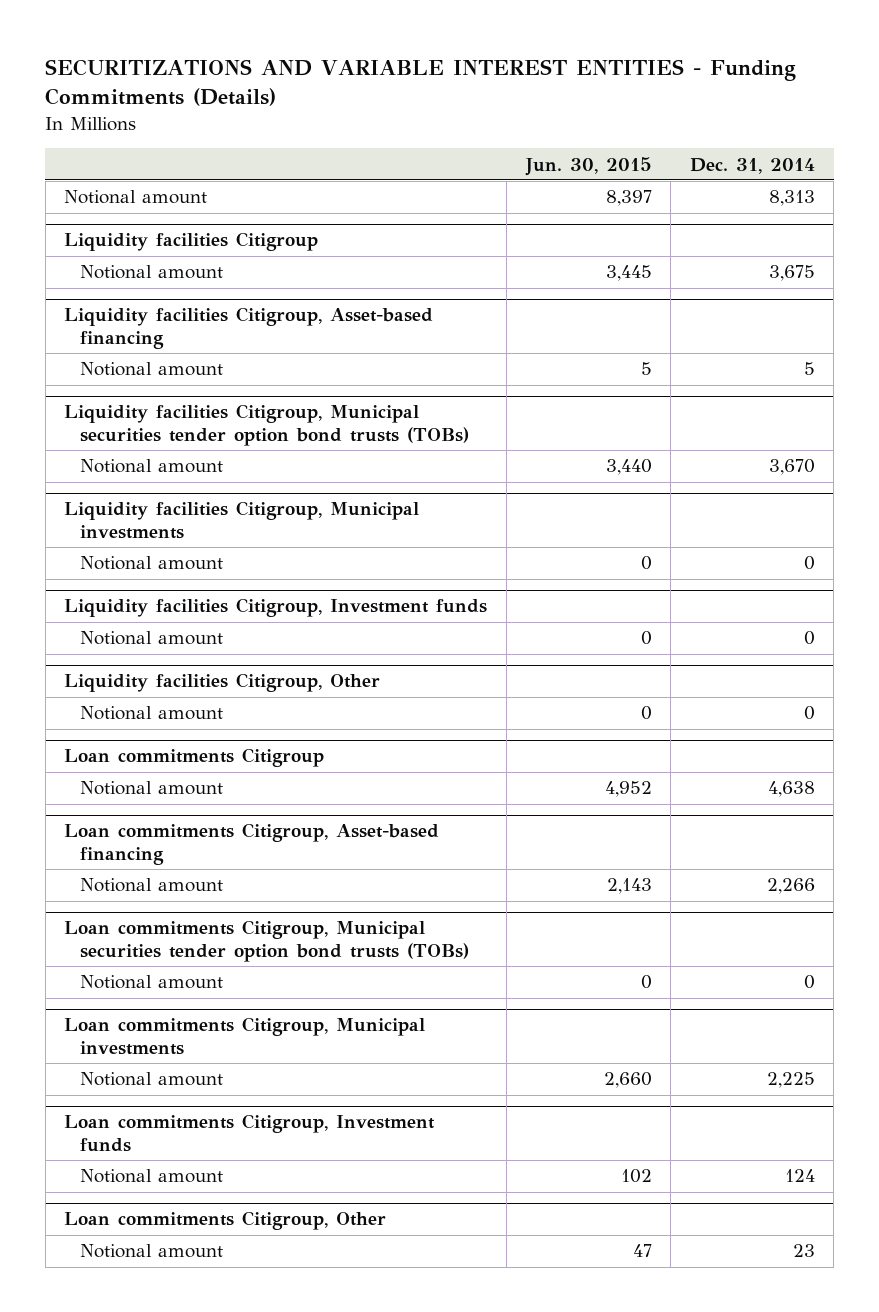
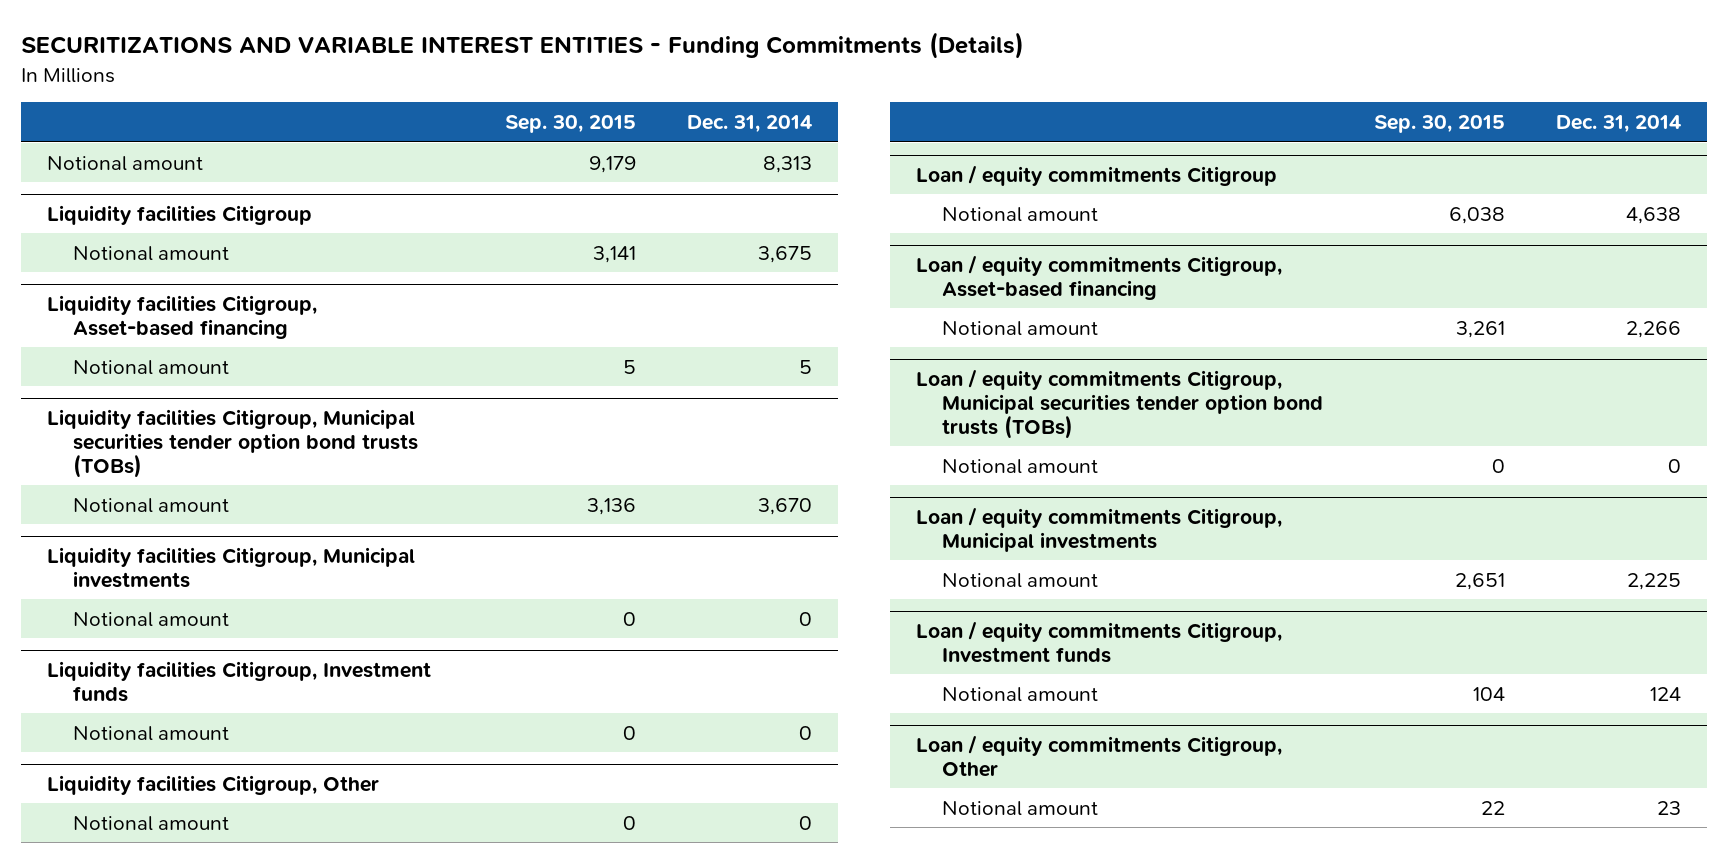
- | Jun. 30, 2015 | Dec. 31, 2014
+ | Sep. 30, 2015 | Dec. 31, 2014
- Loan commitments Citigroup
+ Loan / equity commitments Citigroup
- Loan commitments Citigroup, Asset-based financing
+ Loan / equity commitments Citigroup, Asset-based financing
- Loan commitments Citigroup, Municipal securities tender option bond trusts (TOBs)
+ Loan / equity commitments Citigroup, Municipal securities tender option bond trusts (TOBs)
- Loan commitments Citigroup, Municipal investments
+ Loan / equity commitments Citigroup, Municipal investments
- Loan commitments Citigroup, Investment funds
+ Loan / equity commitments Citigroup, Investment funds
- Loan commitments Citigroup, Other
+ Loan / equity commitments Citigroup, Other

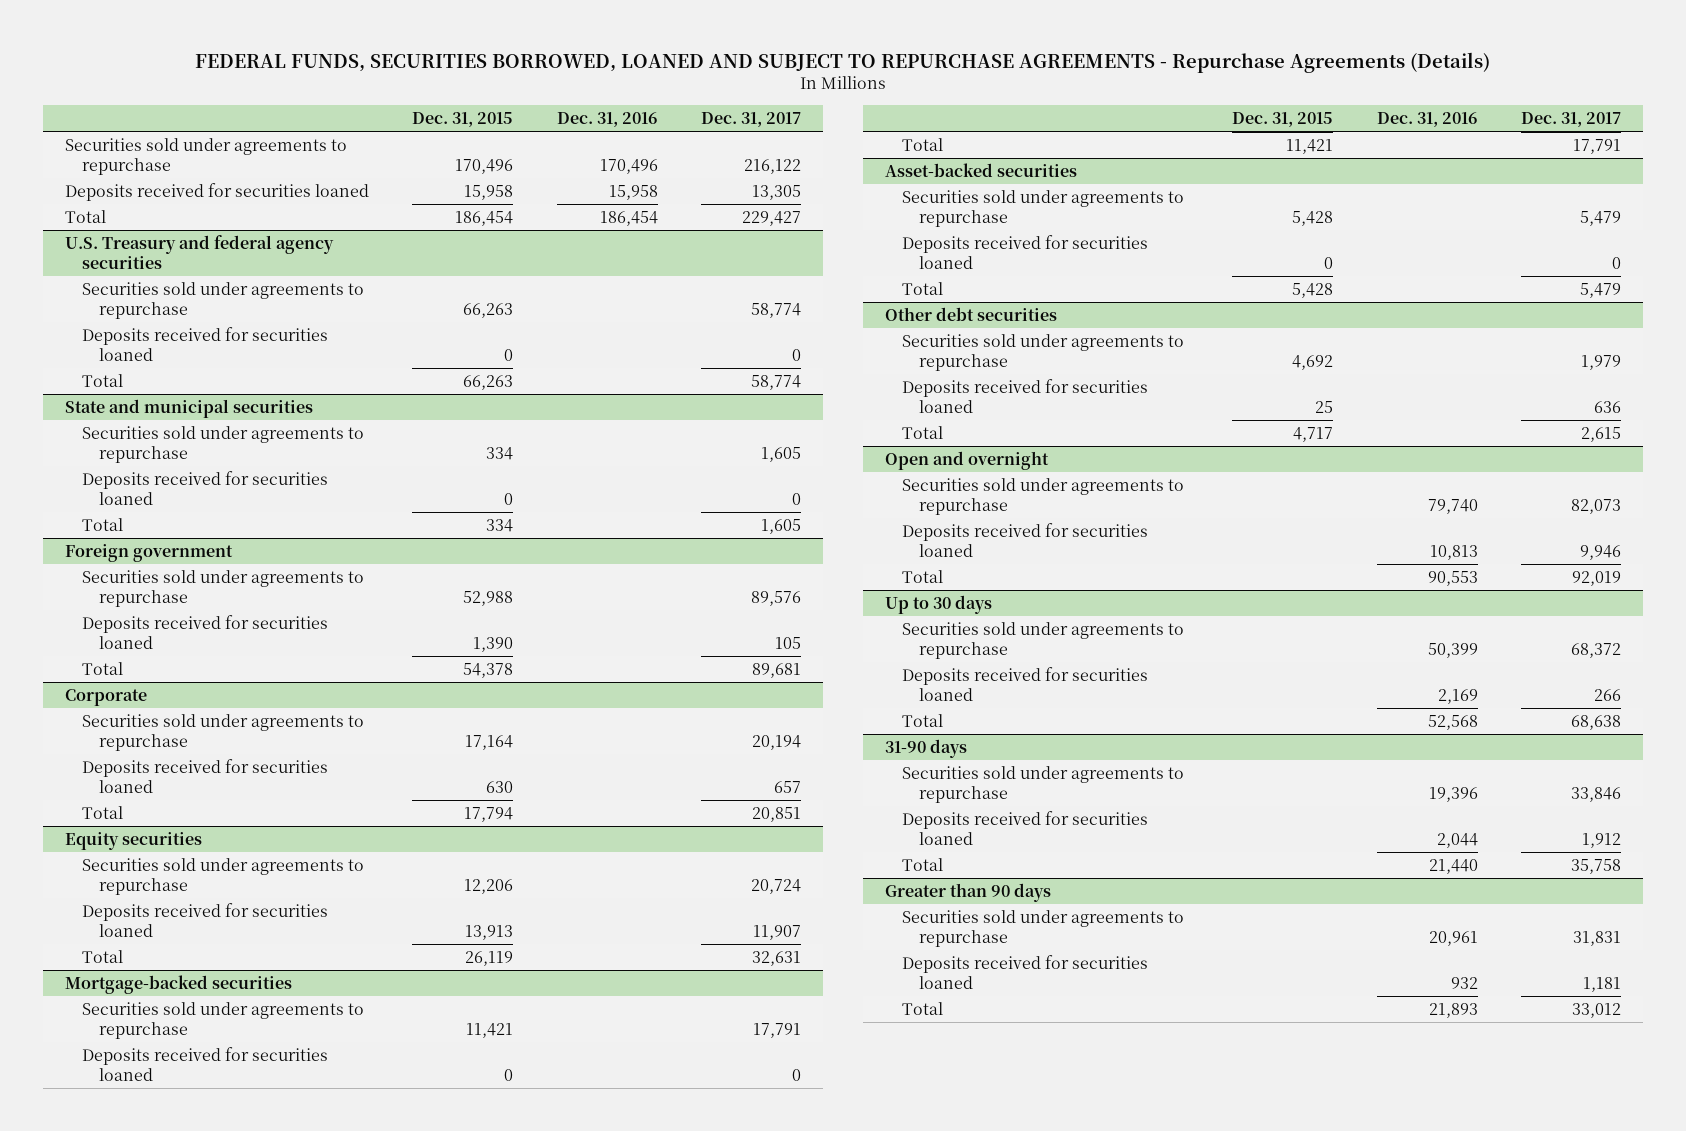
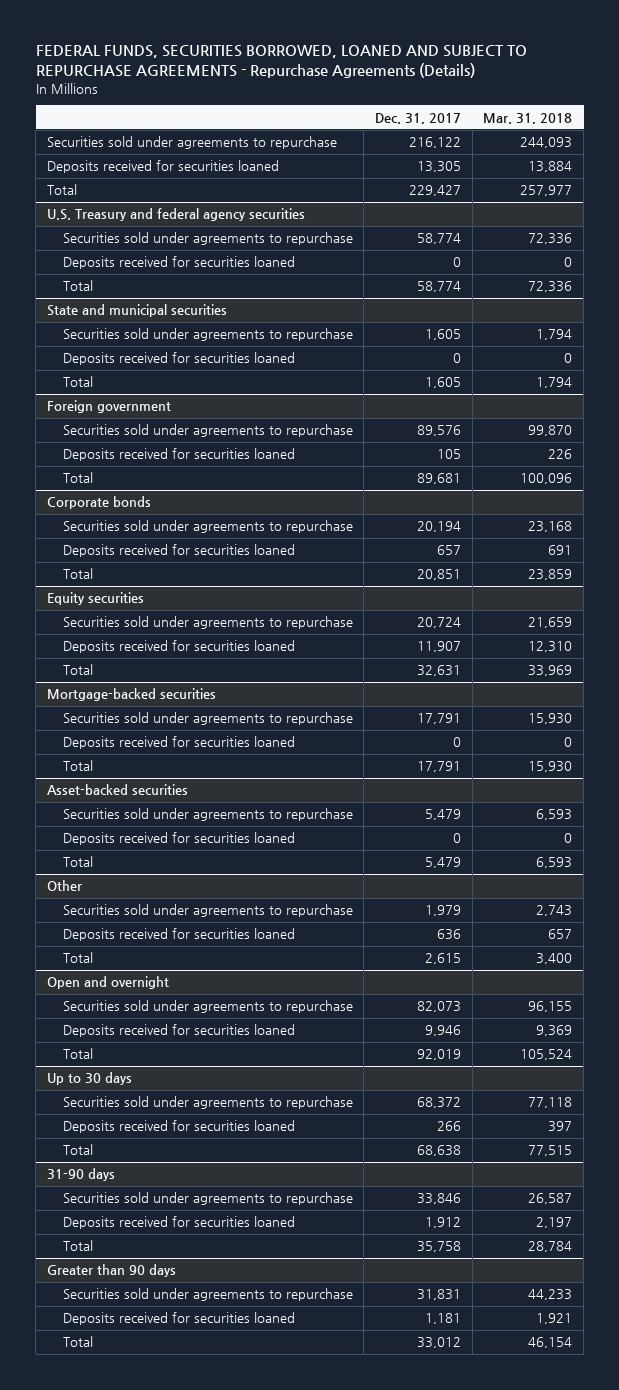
- | Dec. 31, 2015 | Dec. 31, 2016 | Dec. 31, 2017
+ | Dec. 31, 2017 | Mar. 31, 2018
- Corporate
+ Corporate bonds
- Other debt securities
+ Other

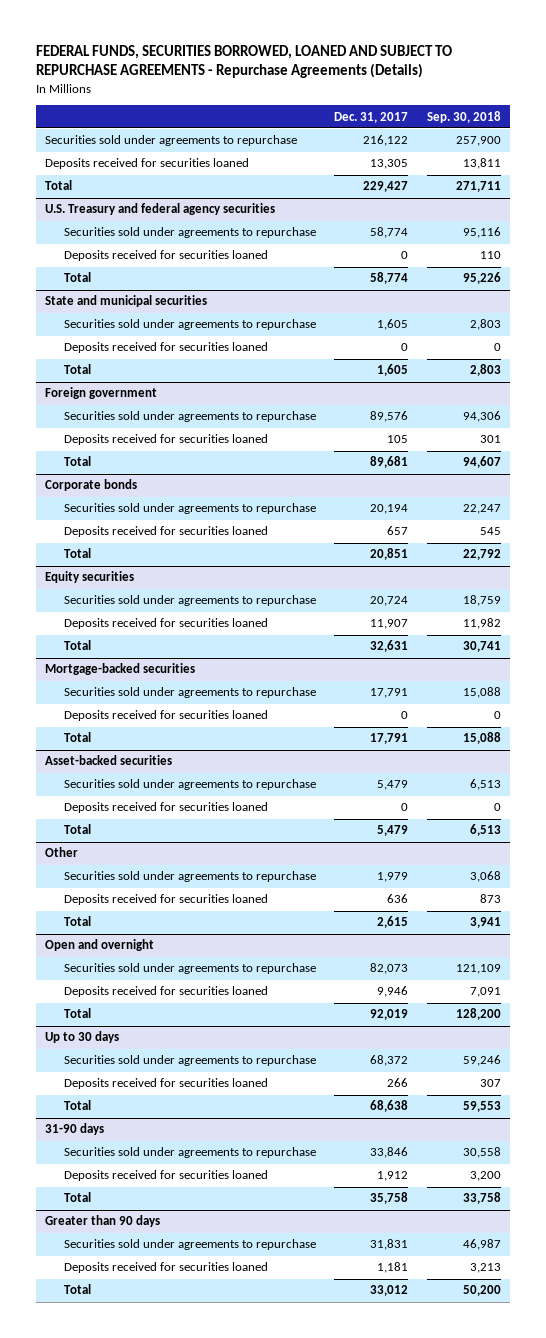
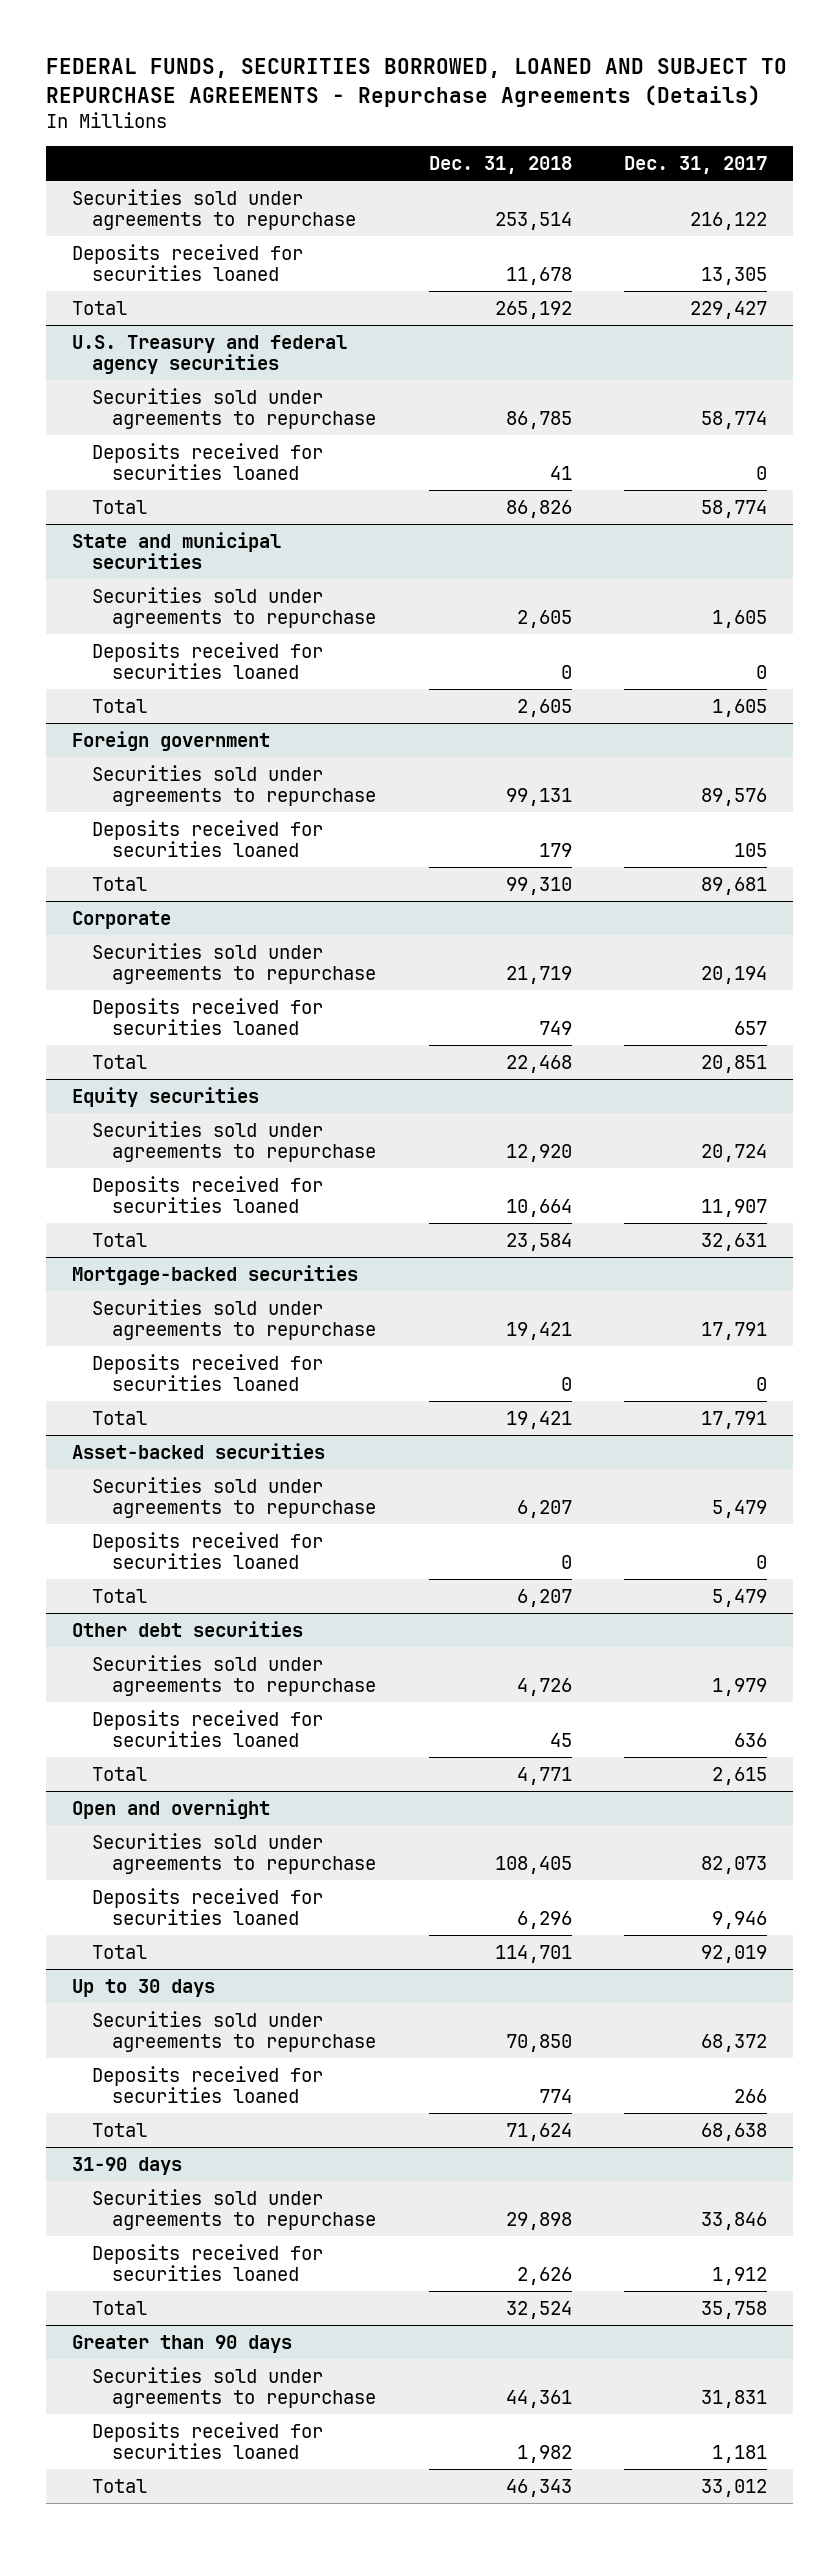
- | Dec. 31, 2017 | Sep. 30, 2018
+ | Dec. 31, 2018 | Dec. 31, 2017
- Corporate bonds
+ Corporate
- Other
+ Other debt securities

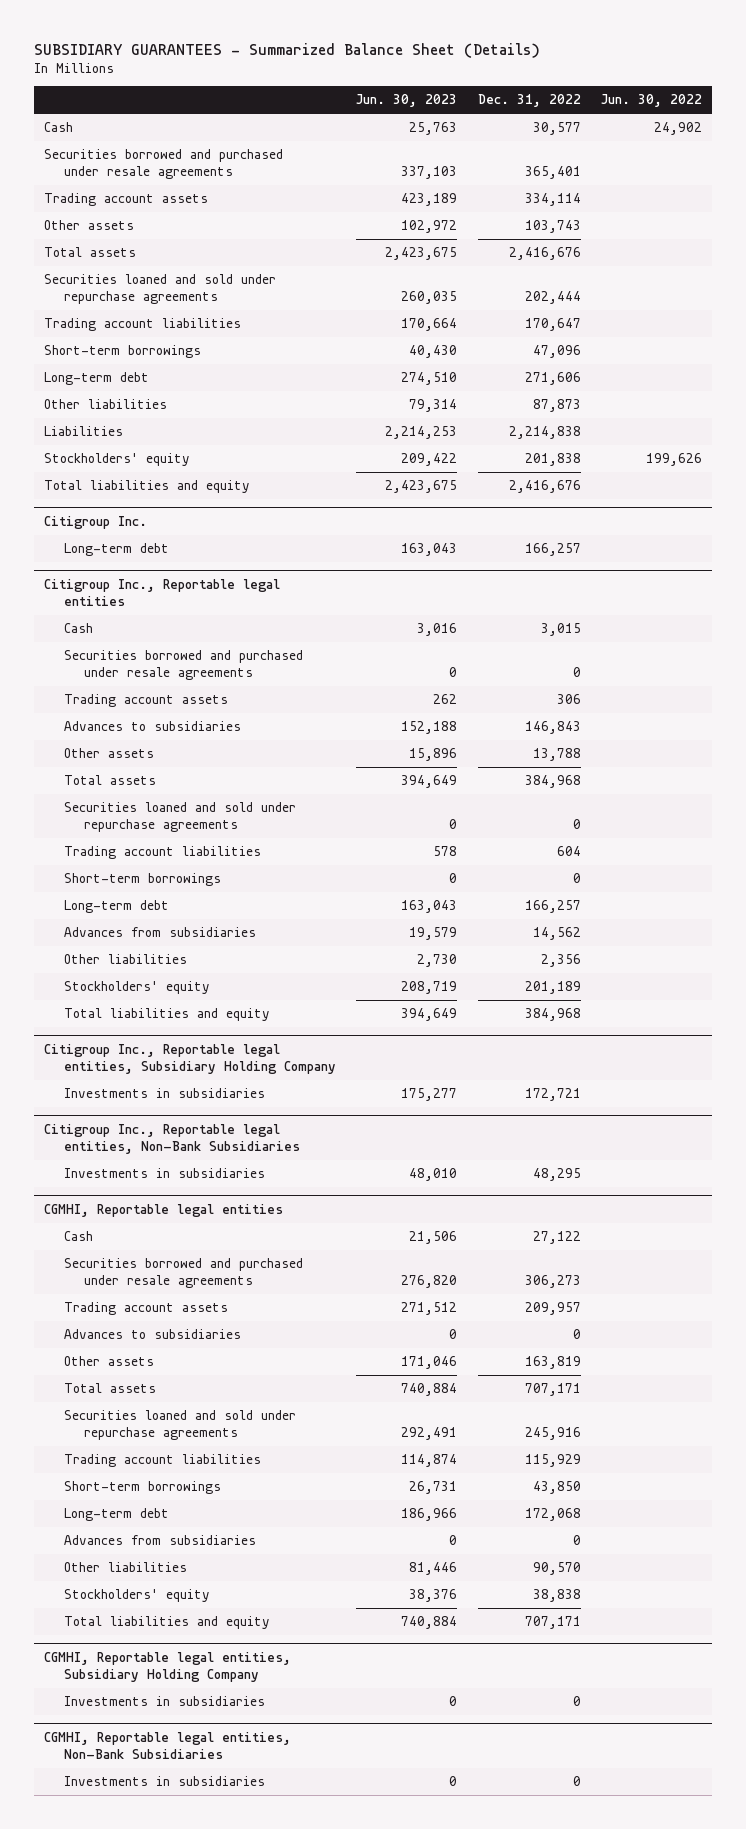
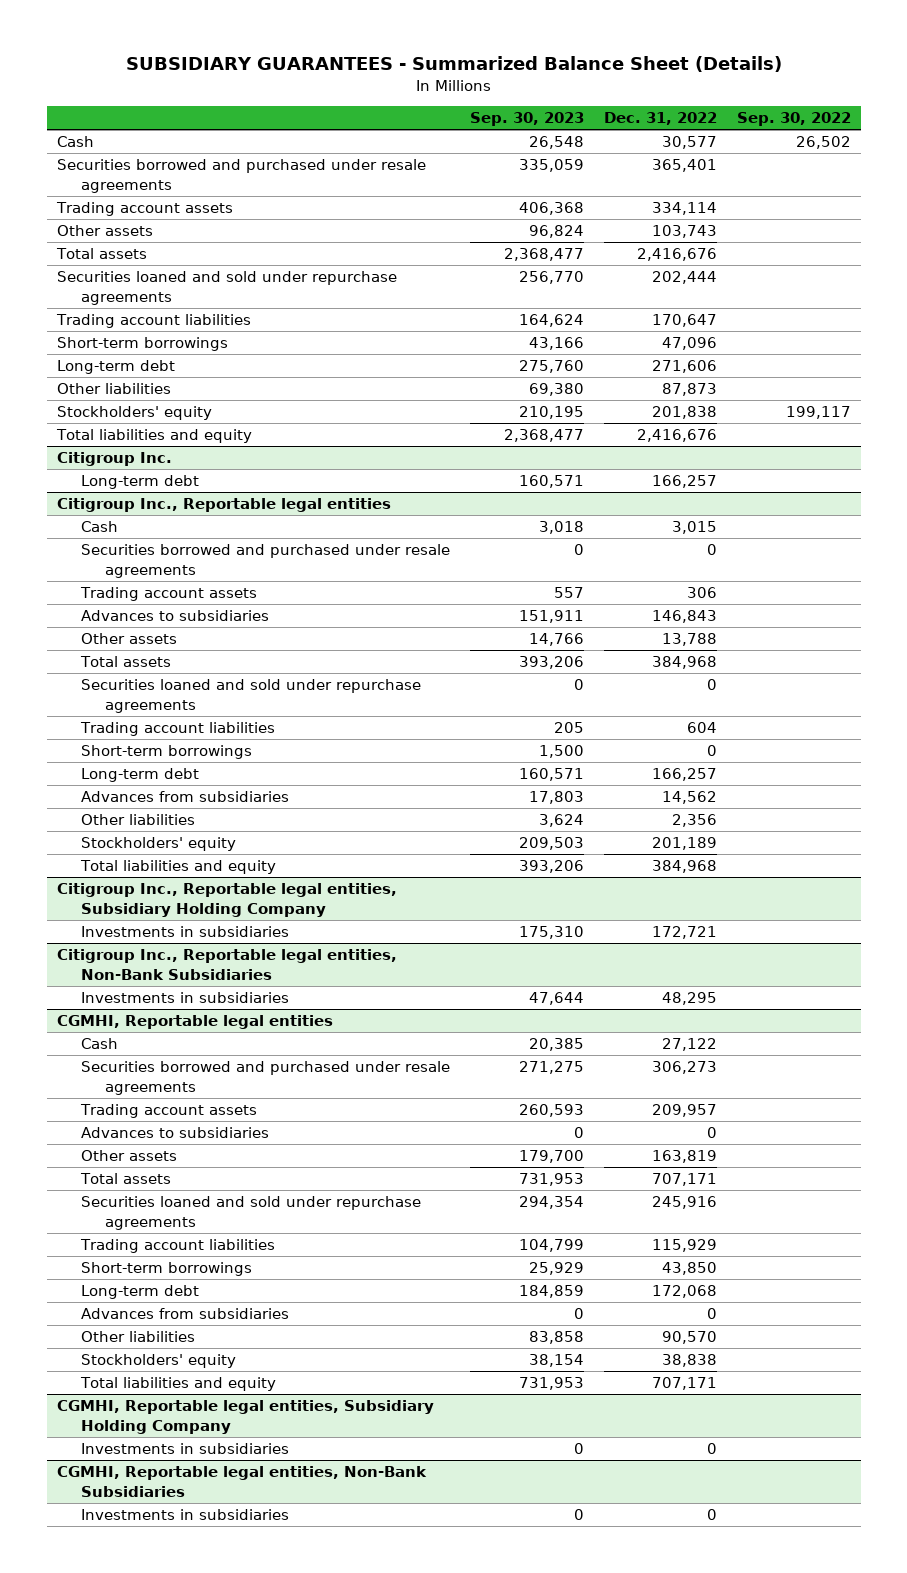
- | Jun. 30, 2023 | Dec. 31, 2022 | Jun. 30, 2022
+ | Sep. 30, 2023 | Dec. 31, 2022 | Sep. 30, 2022
- Liabilities | 2,214,253 | 2,214,838 |

